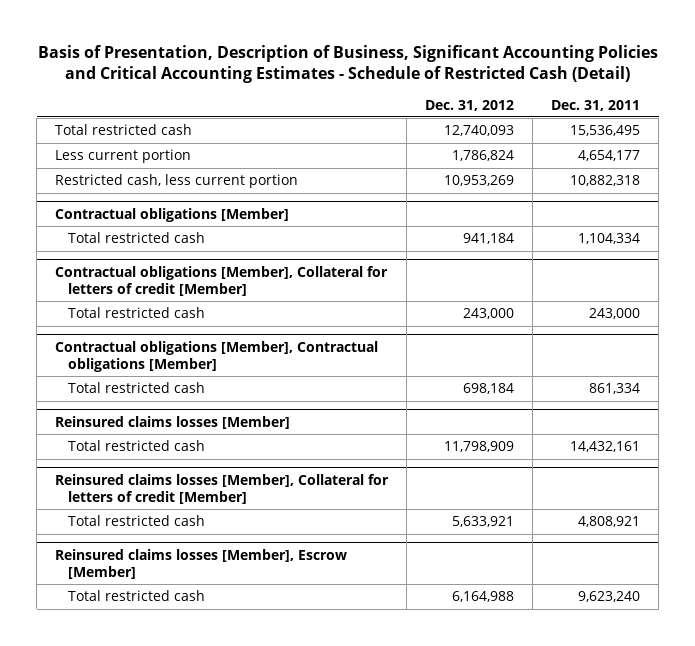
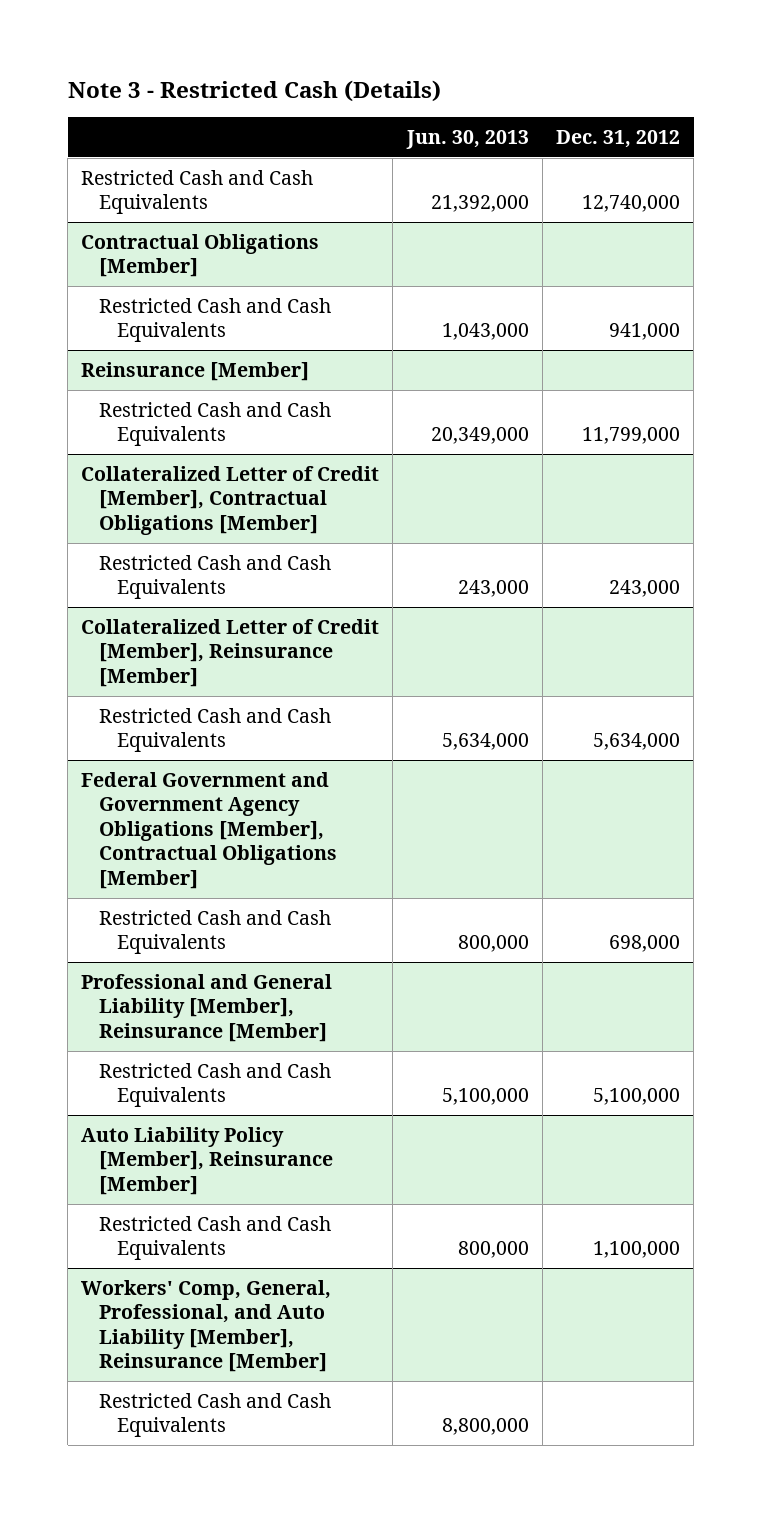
- Basis of Presentation, Description of Business, Significant Accounting Policies and Critical Accounting Estimates - Schedule of Restricted Cash (Detail)
+ Note 3 - Restricted Cash (Details)
- | Dec. 31, 2012 | Dec. 31, 2011
+ | Jun. 30, 2013 | Dec. 31, 2012
- Total restricted cash | 12,740,093 | 15,536,495
- Less current portion | 1,786,824 | 4,654,177
- Restricted cash, less current portion | 10,953,269 | 10,882,318
- Contractual obligations [Member]
- Total restricted cash | 941,184 | 1,104,334
- Contractual obligations [Member], Collateral for letters of credit [Member]
- Total restricted cash | 243,000 | 243,000
- Contractual obligations [Member], Contractual obligations [Member]
- Total restricted cash | 698,184 | 861,334
- Reinsured claims losses [Member]
- Total restricted cash | 11,798,909 | 14,432,161
- Reinsured claims losses [Member], Collateral for letters of credit [Member]
- Total restricted cash | 5,633,921 | 4,808,921
- Reinsured claims losses [Member], Escrow [Member]
- Total restricted cash | 6,164,988 | 9,623,240
+ Restricted Cash and Cash Equivalents | 21,392,000 | 12,740,000
+ Contractual Obligations [Member]
+ Restricted Cash and Cash Equivalents | 1,043,000 | 941,000
+ Reinsurance [Member]
+ Restricted Cash and Cash Equivalents | 20,349,000 | 11,799,000
+ Collateralized Letter of Credit [Member], Contractual Obligations [Member]
+ Restricted Cash and Cash Equivalents | 243,000 | 243,000
+ Collateralized Letter of Credit [Member], Reinsurance [Member]
+ Restricted Cash and Cash Equivalents | 5,634,000 | 5,634,000
+ Federal Government and Government Agency Obligations [Member], Contractual Obligations [Member]
+ Restricted Cash and Cash Equivalents | 800,000 | 698,000
+ Professional and General Liability [Member], Reinsurance [Member]
+ Restricted Cash and Cash Equivalents | 5,100,000 | 5,100,000
+ Auto Liability Policy [Member], Reinsurance [Member]
+ Restricted Cash and Cash Equivalents | 800,000 | 1,100,000
+ Workers' Comp, General, Professional, and Auto Liability [Member], Reinsurance [Member]
+ Restricted Cash and Cash Equivalents | 8,800,000 |

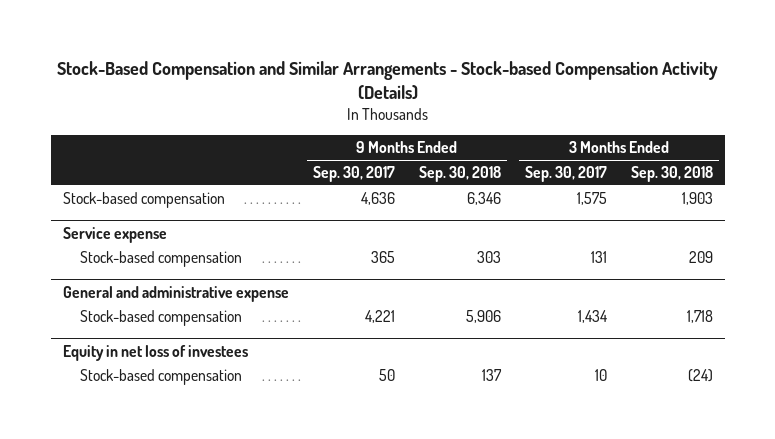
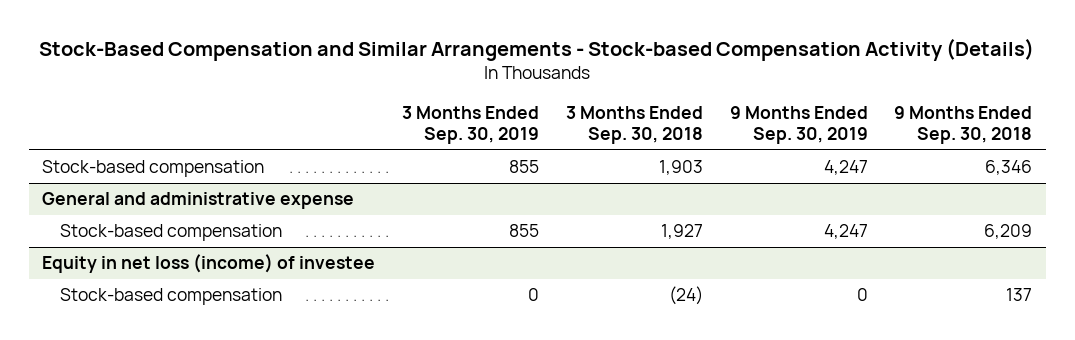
- | 9 Months Ended Sep. 30, 2017 | 9 Months Ended Sep. 30, 2018 | 3 Months Ended Sep. 30, 2017 | 3 Months Ended Sep. 30, 2018
+ | 3 Months Ended Sep. 30, 2019 | 3 Months Ended Sep. 30, 2018 | 9 Months Ended Sep. 30, 2019 | 9 Months Ended Sep. 30, 2018
- Service expense
- Stock-based compensation | 365 | 303 | 131 | 209
@ General and administrative expense
- Stock-based compensation | 4,221 | 5,906 | 1,434 | 1,718
- Equity in net loss of investees
@ General and administrative expense
+ Stock-based compensation | 855 | 1,927 | 4,247 | 6,209
+ Equity in net loss (income) of investee

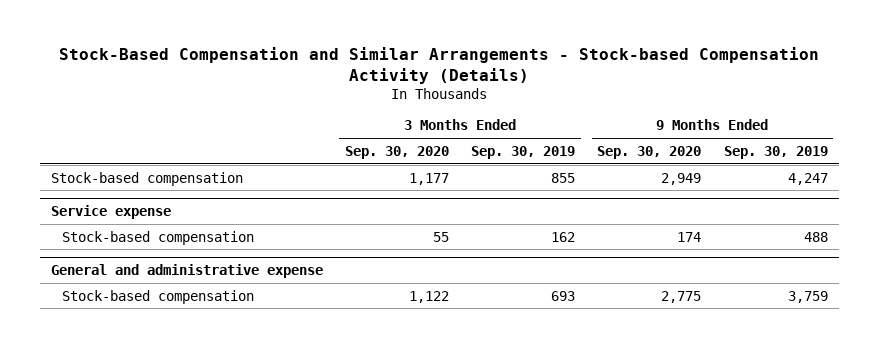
- | 3 Months Ended Sep. 30, 2019 | 3 Months Ended Sep. 30, 2018 | 9 Months Ended Sep. 30, 2019 | 9 Months Ended Sep. 30, 2018
+ | 3 Months Ended Sep. 30, 2020 | 3 Months Ended Sep. 30, 2019 | 9 Months Ended Sep. 30, 2020 | 9 Months Ended Sep. 30, 2019
+ Service expense
+ Stock-based compensation | 55 | 162 | 174 | 488
@ General and administrative expense
- Stock-based compensation | 855 | 1,927 | 4,247 | 6,209
- Equity in net loss (income) of investee
- Stock-based compensation | 0 | (24) | 0 | 137
@ General and administrative expense
+ Stock-based compensation | 1,122 | 693 | 2,775 | 3,759

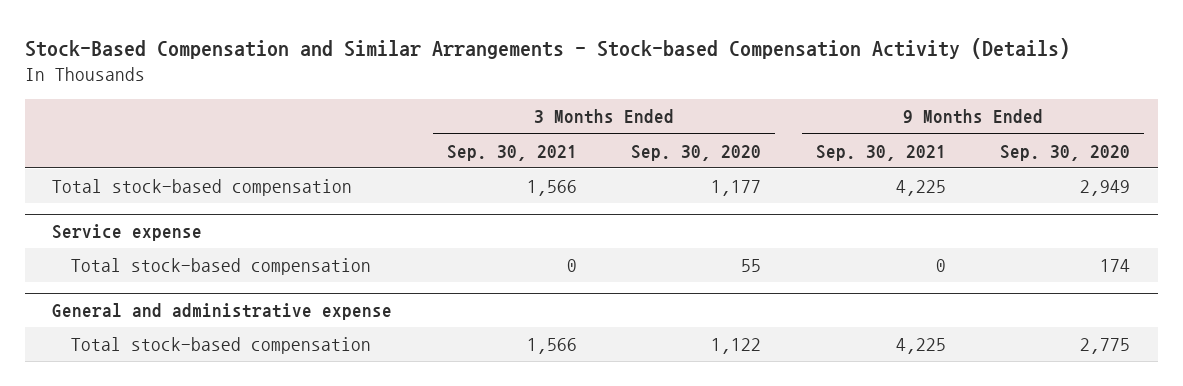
- | 3 Months Ended Sep. 30, 2020 | 3 Months Ended Sep. 30, 2019 | 9 Months Ended Sep. 30, 2020 | 9 Months Ended Sep. 30, 2019
+ | 3 Months Ended Sep. 30, 2021 | 3 Months Ended Sep. 30, 2020 | 9 Months Ended Sep. 30, 2021 | 9 Months Ended Sep. 30, 2020
- Stock-based compensation | 1,177 | 855 | 2,949 | 4,247
+ Total stock-based compensation | 1,566 | 1,177 | 4,225 | 2,949
@ Service expense
- Stock-based compensation | 55 | 162 | 174 | 488
+ Total stock-based compensation | 0 | 55 | 0 | 174
@ General and administrative expense
- Stock-based compensation | 1,122 | 693 | 2,775 | 3,759
+ Total stock-based compensation | 1,566 | 1,122 | 4,225 | 2,775

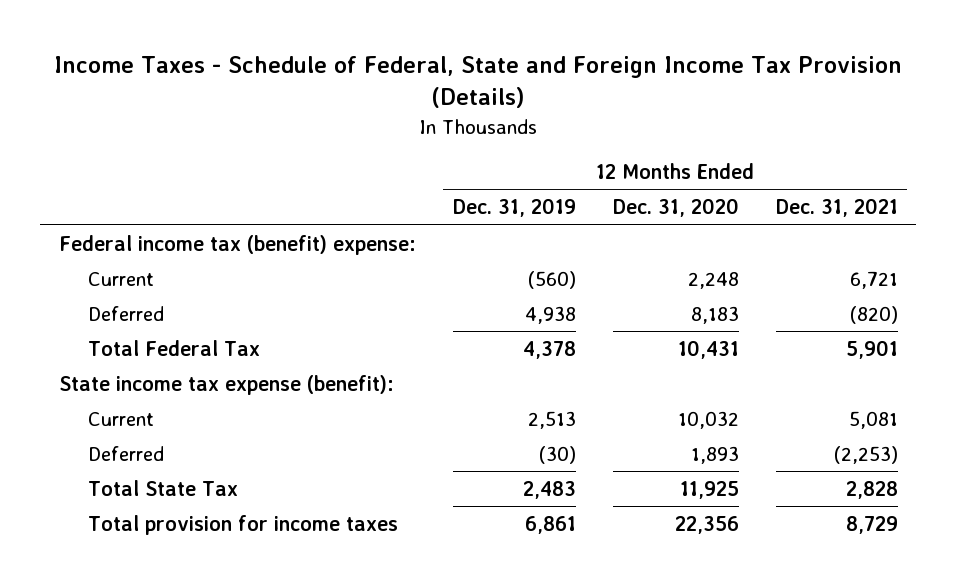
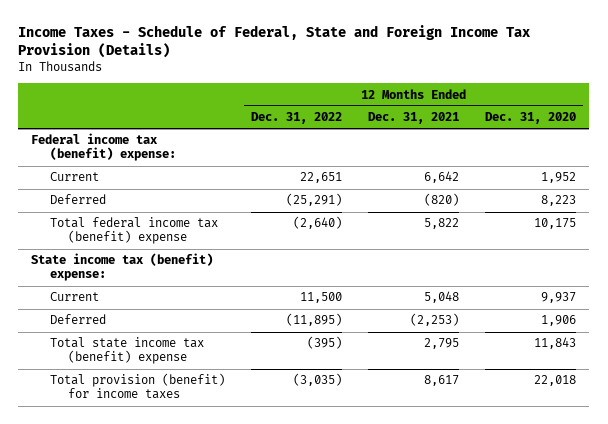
- | 12 Months Ended Dec. 31, 2019 | 12 Months Ended Dec. 31, 2020 | 12 Months Ended Dec. 31, 2021
+ | 12 Months Ended Dec. 31, 2022 | 12 Months Ended Dec. 31, 2021 | 12 Months Ended Dec. 31, 2020
- Current | (560) | 2,248 | 6,721
- Deferred | 4,938 | 8,183 | (820)
- Total Federal Tax | 4,378 | 10,431 | 5,901
- State income tax expense (benefit):
- Current | 2,513 | 10,032 | 5,081
- Deferred | (30) | 1,893 | (2,253)
- Total State Tax | 2,483 | 11,925 | 2,828
- Total provision for income taxes | 6,861 | 22,356 | 8,729
+ Current | 22,651 | 6,642 | 1,952
+ Deferred | (25,291) | (820) | 8,223
+ Total federal income tax (benefit) expense | (2,640) | 5,822 | 10,175
+ State income tax (benefit) expense:
+ Current | 11,500 | 5,048 | 9,937
+ Deferred | (11,895) | (2,253) | 1,906
+ Total state income tax (benefit) expense | (395) | 2,795 | 11,843
+ Total provision (benefit) for income taxes | (3,035) | 8,617 | 22,018

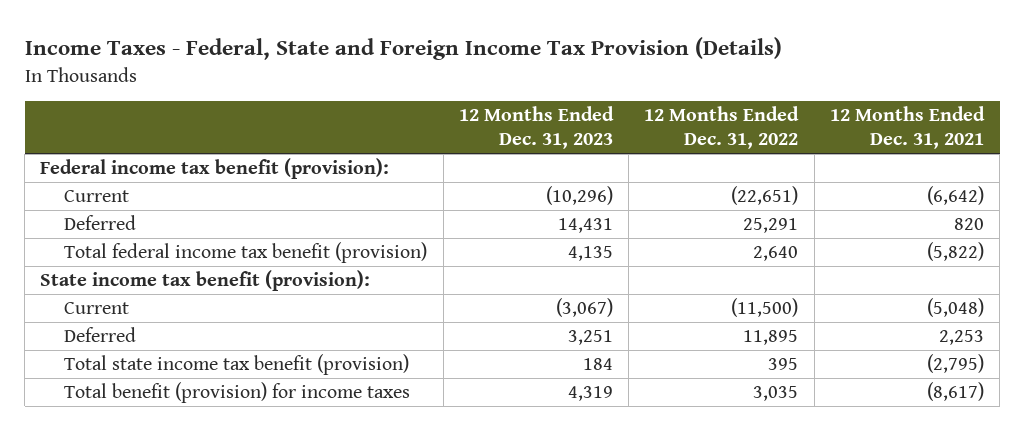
- Income Taxes - Schedule of Federal, State and Foreign Income Tax Provision (Details)
+ Income Taxes - Federal, State and Foreign Income Tax Provision (Details)
- | 12 Months Ended Dec. 31, 2022 | 12 Months Ended Dec. 31, 2021 | 12 Months Ended Dec. 31, 2020
+ | 12 Months Ended Dec. 31, 2023 | 12 Months Ended Dec. 31, 2022 | 12 Months Ended Dec. 31, 2021
- Federal income tax (benefit) expense:
- Current | 22,651 | 6,642 | 1,952
- Deferred | (25,291) | (820) | 8,223
- Total federal income tax (benefit) expense | (2,640) | 5,822 | 10,175
- State income tax (benefit) expense:
- Current | 11,500 | 5,048 | 9,937
- Deferred | (11,895) | (2,253) | 1,906
- Total state income tax (benefit) expense | (395) | 2,795 | 11,843
- Total provision (benefit) for income taxes | (3,035) | 8,617 | 22,018
+ Federal income tax benefit (provision):
+ Current | (10,296) | (22,651) | (6,642)
+ Deferred | 14,431 | 25,291 | 820
+ Total federal income tax benefit (provision) | 4,135 | 2,640 | (5,822)
+ State income tax benefit (provision):
+ Current | (3,067) | (11,500) | (5,048)
+ Deferred | 3,251 | 11,895 | 2,253
+ Total state income tax benefit (provision) | 184 | 395 | (2,795)
+ Total benefit (provision) for income taxes | 4,319 | 3,035 | (8,617)

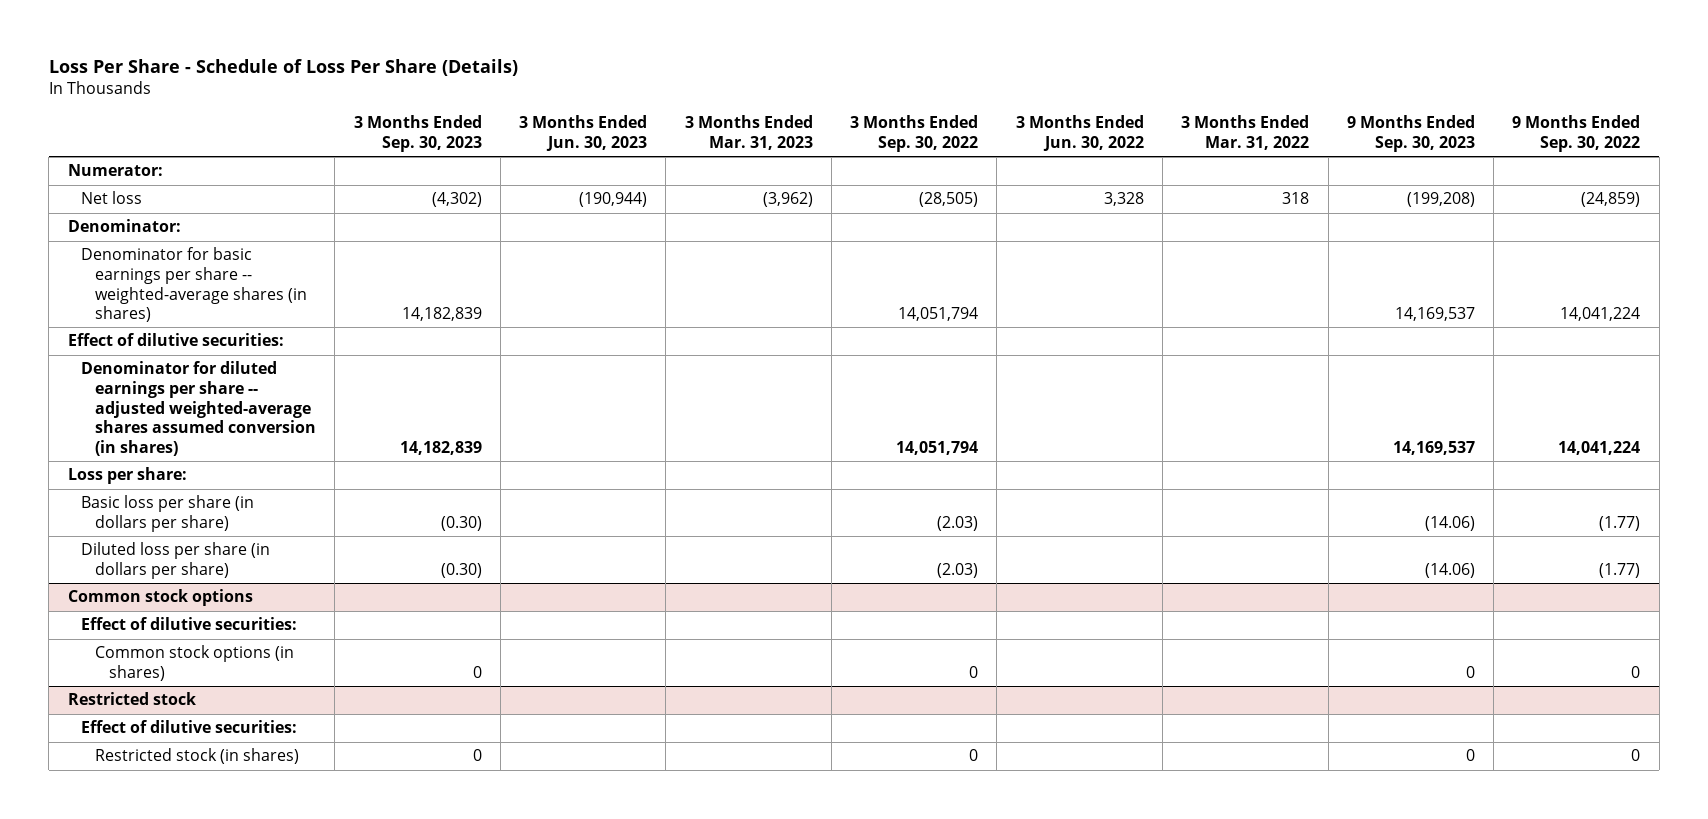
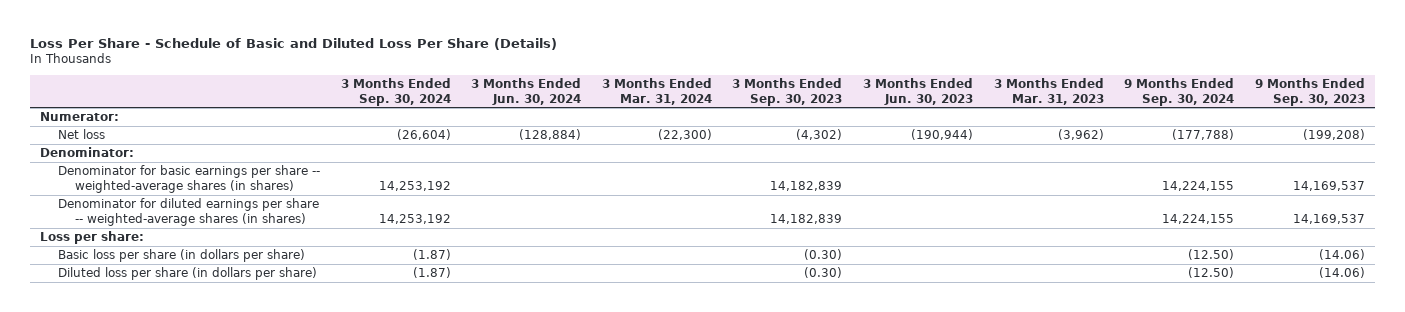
- Loss Per Share - Schedule of Loss Per Share (Details)
+ Loss Per Share - Schedule of Basic and Diluted Loss Per Share (Details)
- | 3 Months Ended Sep. 30, 2023 | 3 Months Ended Jun. 30, 2023 | 3 Months Ended Mar. 31, 2023 | 3 Months Ended Sep. 30, 2022 | 3 Months Ended Jun. 30, 2022 | 3 Months Ended Mar. 31, 2022 | 9 Months Ended Sep. 30, 2023 | 9 Months Ended Sep. 30, 2022
+ | 3 Months Ended Sep. 30, 2024 | 3 Months Ended Jun. 30, 2024 | 3 Months Ended Mar. 31, 2024 | 3 Months Ended Sep. 30, 2023 | 3 Months Ended Jun. 30, 2023 | 3 Months Ended Mar. 31, 2023 | 9 Months Ended Sep. 30, 2024 | 9 Months Ended Sep. 30, 2023
- Effect of dilutive securities:
- Denominator for diluted earnings per share -- adjusted weighted-average shares assumed conversion (in shares) | 14,182,839 | | | 14,051,794 | | | 14,169,537 | 14,041,224
+ Denominator for diluted earnings per share -- weighted-average shares (in shares) | 14,253,192 | | | 14,182,839 | | | 14,224,155 | 14,169,537
- Common stock options
- Effect of dilutive securities:
- Common stock options (in shares) | 0 | | | 0 | | | 0 | 0
- Restricted stock
- Effect of dilutive securities:
- Restricted stock (in shares) | 0 | | | 0 | | | 0 | 0

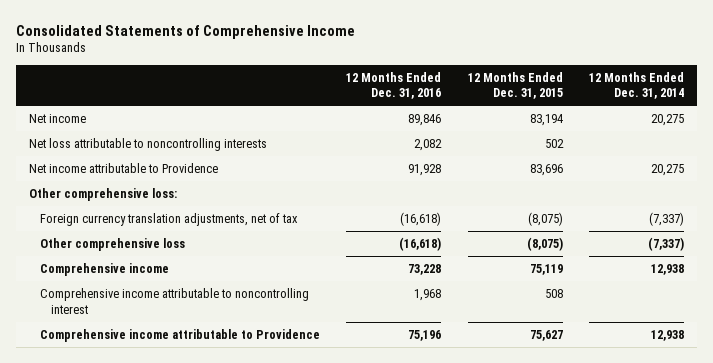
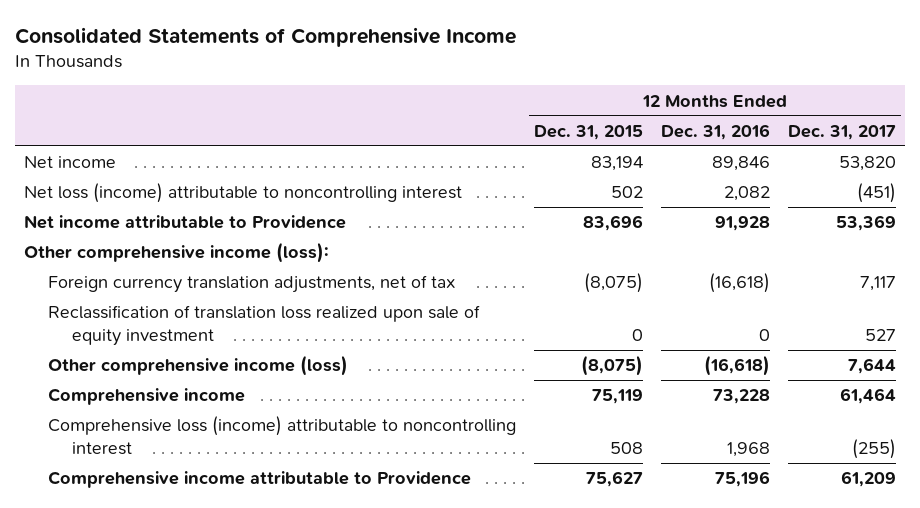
- | 12 Months Ended Dec. 31, 2016 | 12 Months Ended Dec. 31, 2015 | 12 Months Ended Dec. 31, 2014
+ | 12 Months Ended Dec. 31, 2015 | 12 Months Ended Dec. 31, 2016 | 12 Months Ended Dec. 31, 2017
- Net loss attributable to noncontrolling interests | 2,082 | 502 |
+ Net loss (income) attributable to noncontrolling interest | 502 | 2,082 | (451)
- Other comprehensive loss:
+ Other comprehensive income (loss):
- Other comprehensive loss | (16,618) | (8,075) | (7,337)
+ Reclassification of translation loss realized upon sale of equity investment | 0 | 0 | 527
+ Other comprehensive income (loss) | (8,075) | (16,618) | 7,644
- Comprehensive income attributable to noncontrolling interest | 1,968 | 508 |
+ Comprehensive loss (income) attributable to noncontrolling interest | 508 | 1,968 | (255)

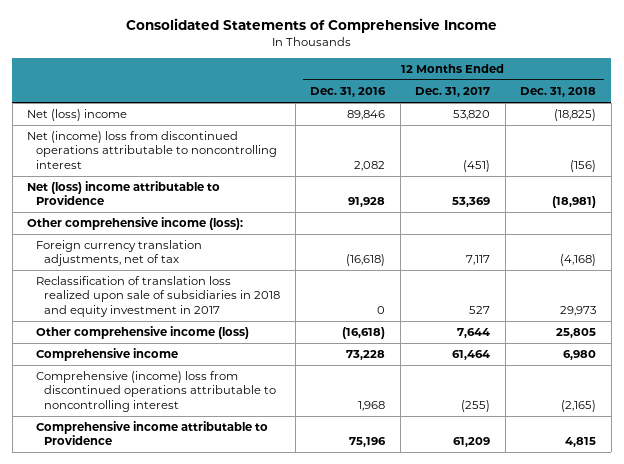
- | 12 Months Ended Dec. 31, 2015 | 12 Months Ended Dec. 31, 2016 | 12 Months Ended Dec. 31, 2017
+ | 12 Months Ended Dec. 31, 2016 | 12 Months Ended Dec. 31, 2017 | 12 Months Ended Dec. 31, 2018
- Net income | 83,194 | 89,846 | 53,820
- Net loss (income) attributable to noncontrolling interest | 502 | 2,082 | (451)
- Net income attributable to Providence | 83,696 | 91,928 | 53,369
+ Net (loss) income | 89,846 | 53,820 | (18,825)
+ Net (income) loss from discontinued operations attributable to noncontrolling interest | 2,082 | (451) | (156)
+ Net (loss) income attributable to Providence | 91,928 | 53,369 | (18,981)
- Reclassification of translation loss realized upon sale of equity investment | 0 | 0 | 527
+ Reclassification of translation loss realized upon sale of subsidiaries in 2018 and equity investment in 2017 | 0 | 527 | 29,973
- Comprehensive loss (income) attributable to noncontrolling interest | 508 | 1,968 | (255)
+ Comprehensive (income) loss from discontinued operations attributable to noncontrolling interest | 1,968 | (255) | (2,165)

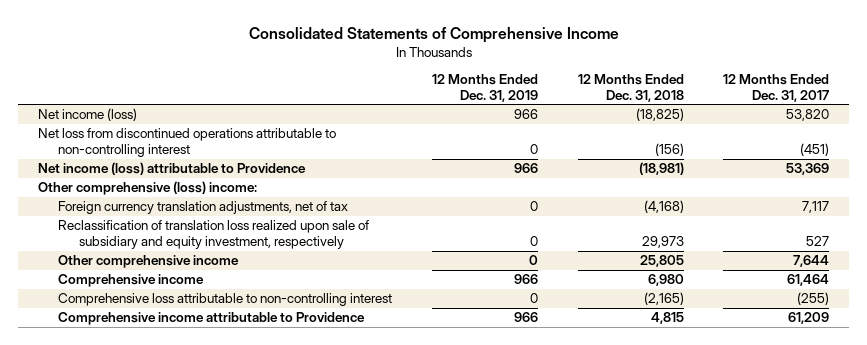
- | 12 Months Ended Dec. 31, 2016 | 12 Months Ended Dec. 31, 2017 | 12 Months Ended Dec. 31, 2018
+ | 12 Months Ended Dec. 31, 2019 | 12 Months Ended Dec. 31, 2018 | 12 Months Ended Dec. 31, 2017
- Net (loss) income | 89,846 | 53,820 | (18,825)
- Net (income) loss from discontinued operations attributable to noncontrolling interest | 2,082 | (451) | (156)
- Net (loss) income attributable to Providence | 91,928 | 53,369 | (18,981)
- Other comprehensive income (loss):
+ Net income (loss) | 966 | (18,825) | 53,820
+ Net loss from discontinued operations attributable to non-controlling interest | 0 | (156) | (451)
+ Net income (loss) attributable to Providence | 966 | (18,981) | 53,369
+ Other comprehensive (loss) income:
- Reclassification of translation loss realized upon sale of subsidiaries in 2018 and equity investment in 2017 | 0 | 527 | 29,973
- Other comprehensive income (loss) | (16,618) | 7,644 | 25,805
+ Reclassification of translation loss realized upon sale of subsidiary and equity investment, respectively | 0 | 29,973 | 527
+ Other comprehensive income | 0 | 25,805 | 7,644
- Comprehensive (income) loss from discontinued operations attributable to noncontrolling interest | 1,968 | (255) | (2,165)
+ Comprehensive loss attributable to non-controlling interest | 0 | (2,165) | (255)

